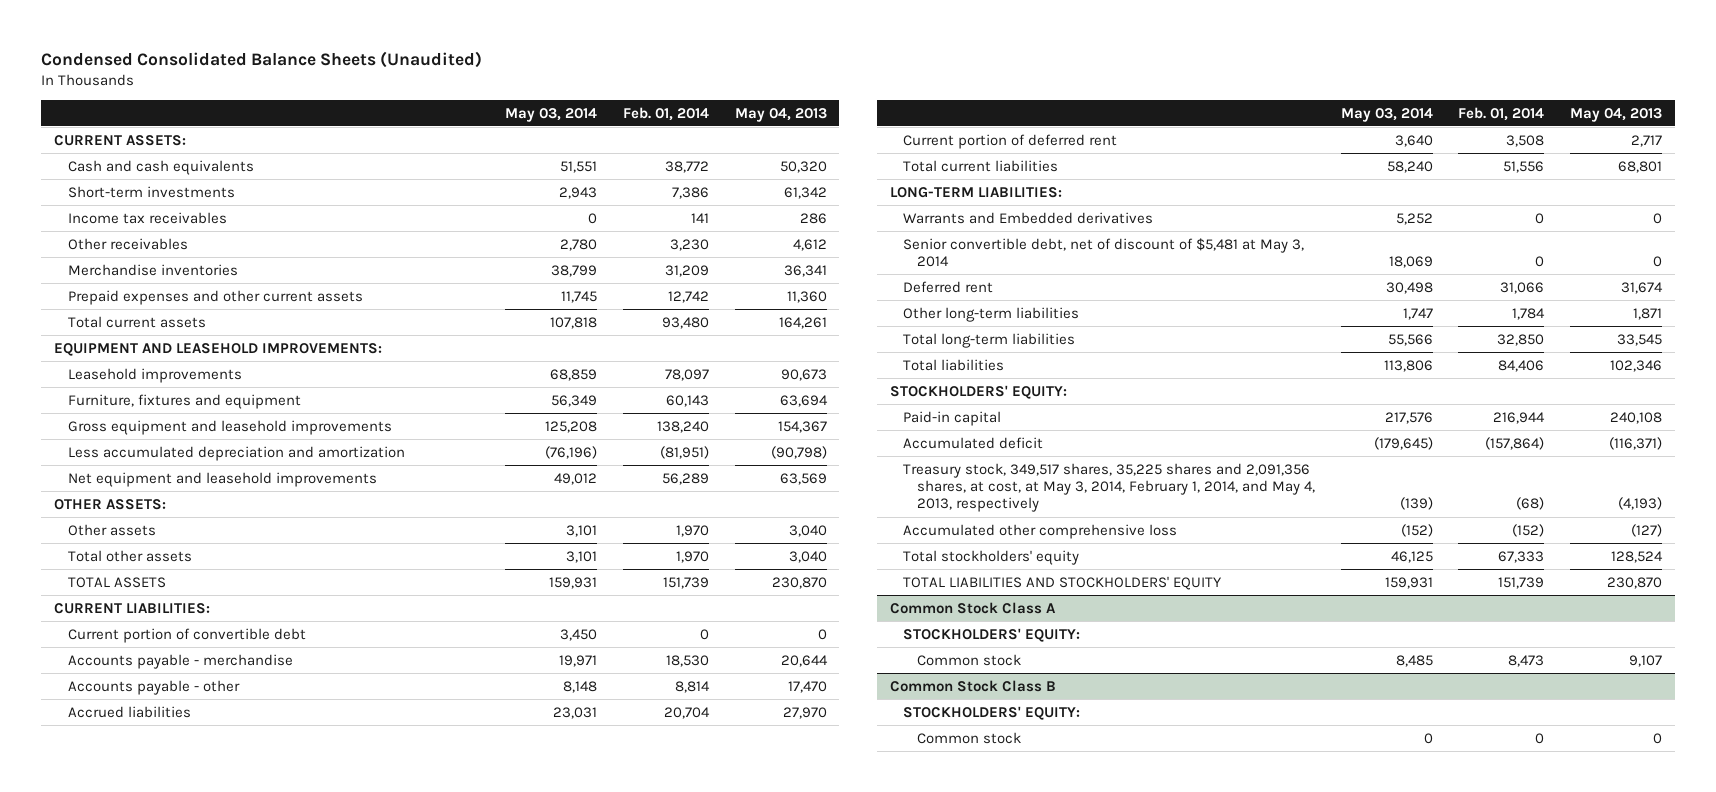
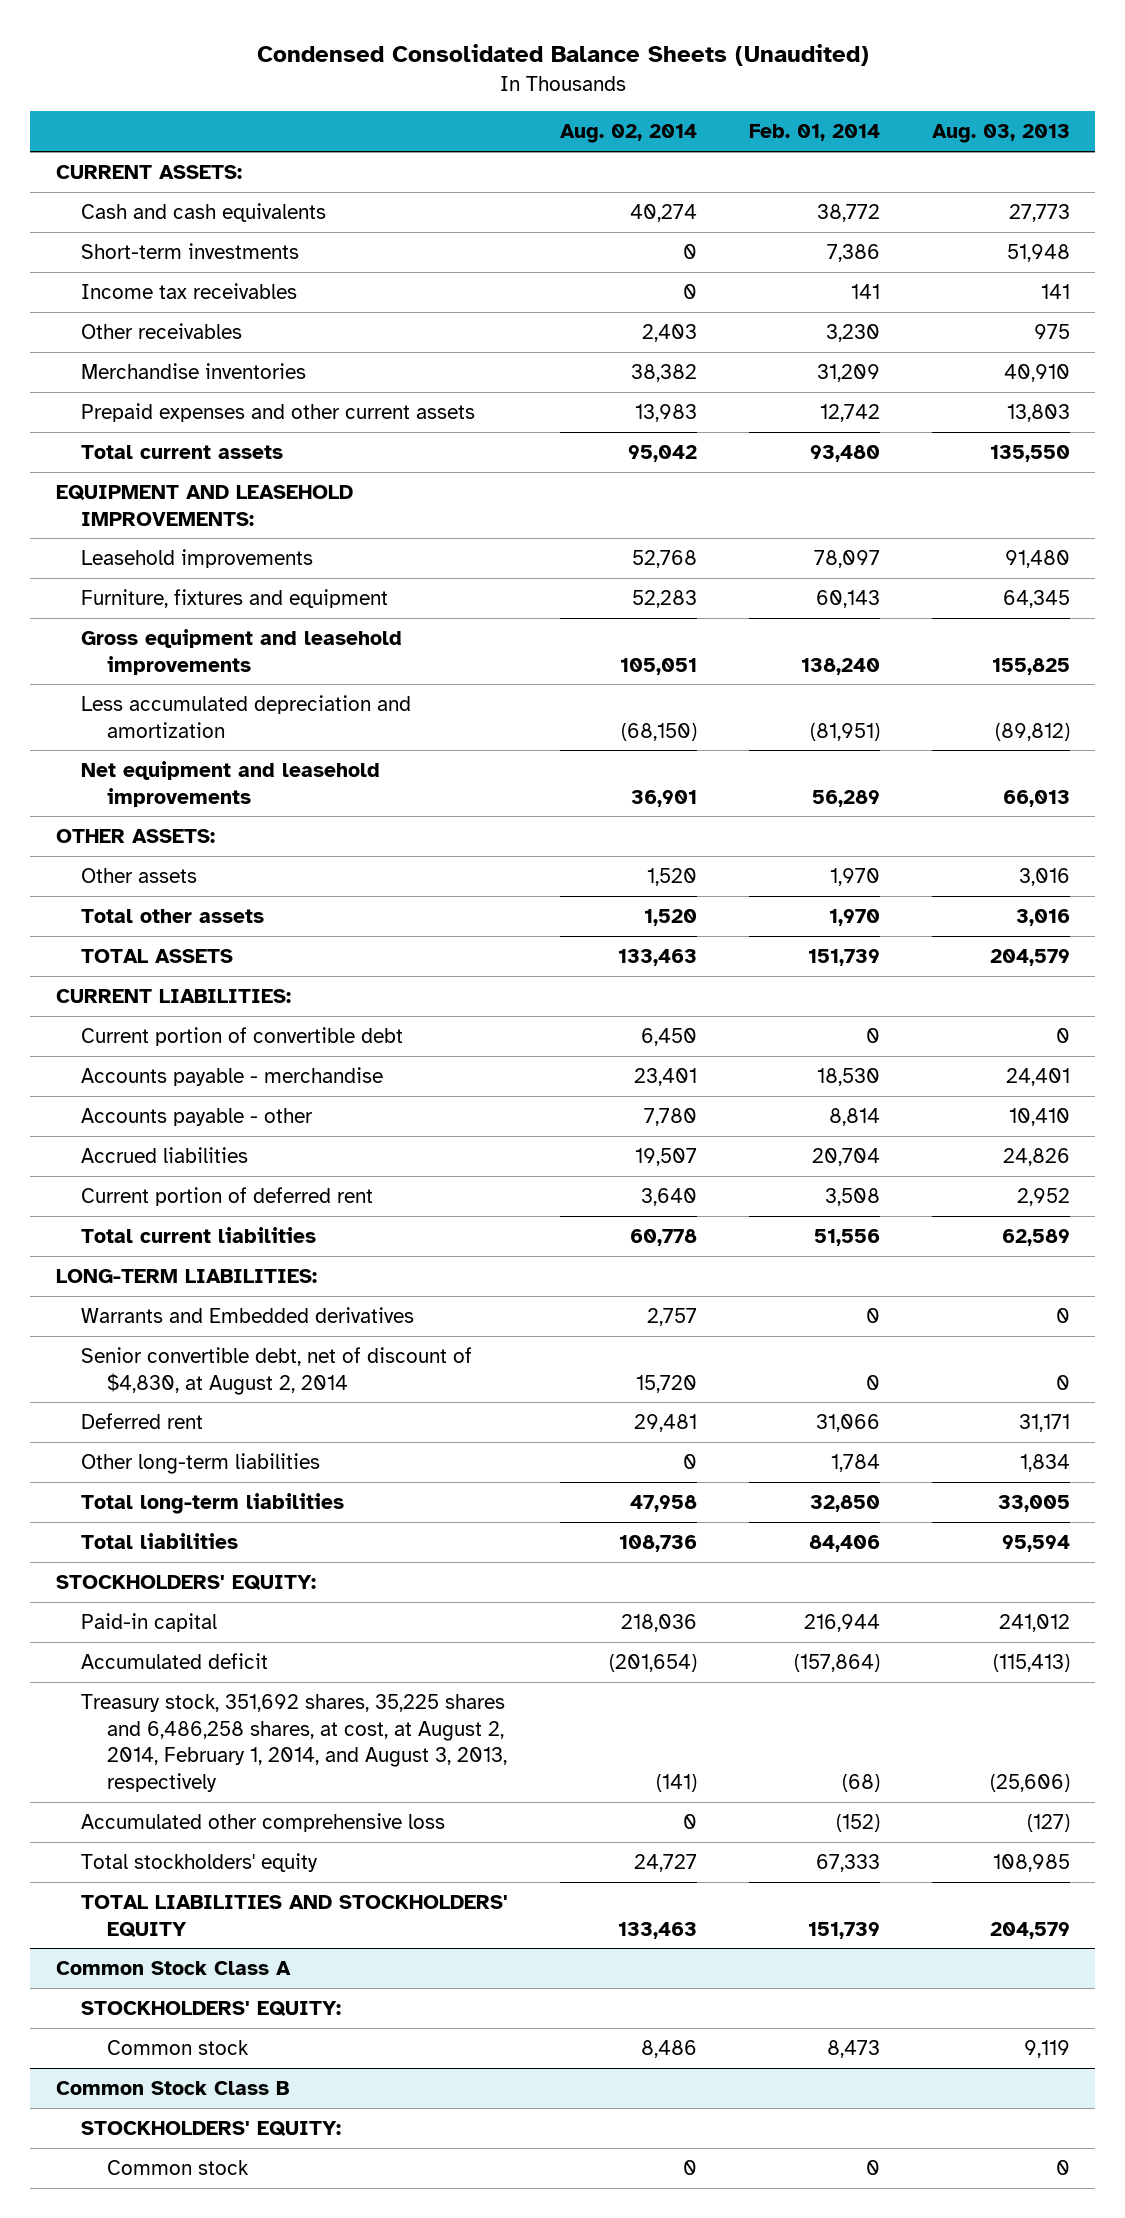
- | May 03, 2014 | Feb. 01, 2014 | May 04, 2013
+ | Aug. 02, 2014 | Feb. 01, 2014 | Aug. 03, 2013
- Senior convertible debt, net of discount of $5,481 at May 3, 2014 | 18,069 | 0 | 0
+ Senior convertible debt, net of discount of $4,830, at August 2, 2014 | 15,720 | 0 | 0
- Treasury stock, 349,517 shares, 35,225 shares and 2,091,356 shares, at cost, at May 3, 2014, February 1, 2014, and May 4, 2013, respectively | (139) | (68) | (4,193)
+ Treasury stock, 351,692 shares, 35,225 shares and 6,486,258 shares, at cost, at August 2, 2014, February 1, 2014, and August 3, 2013, respectively | (141) | (68) | (25,606)

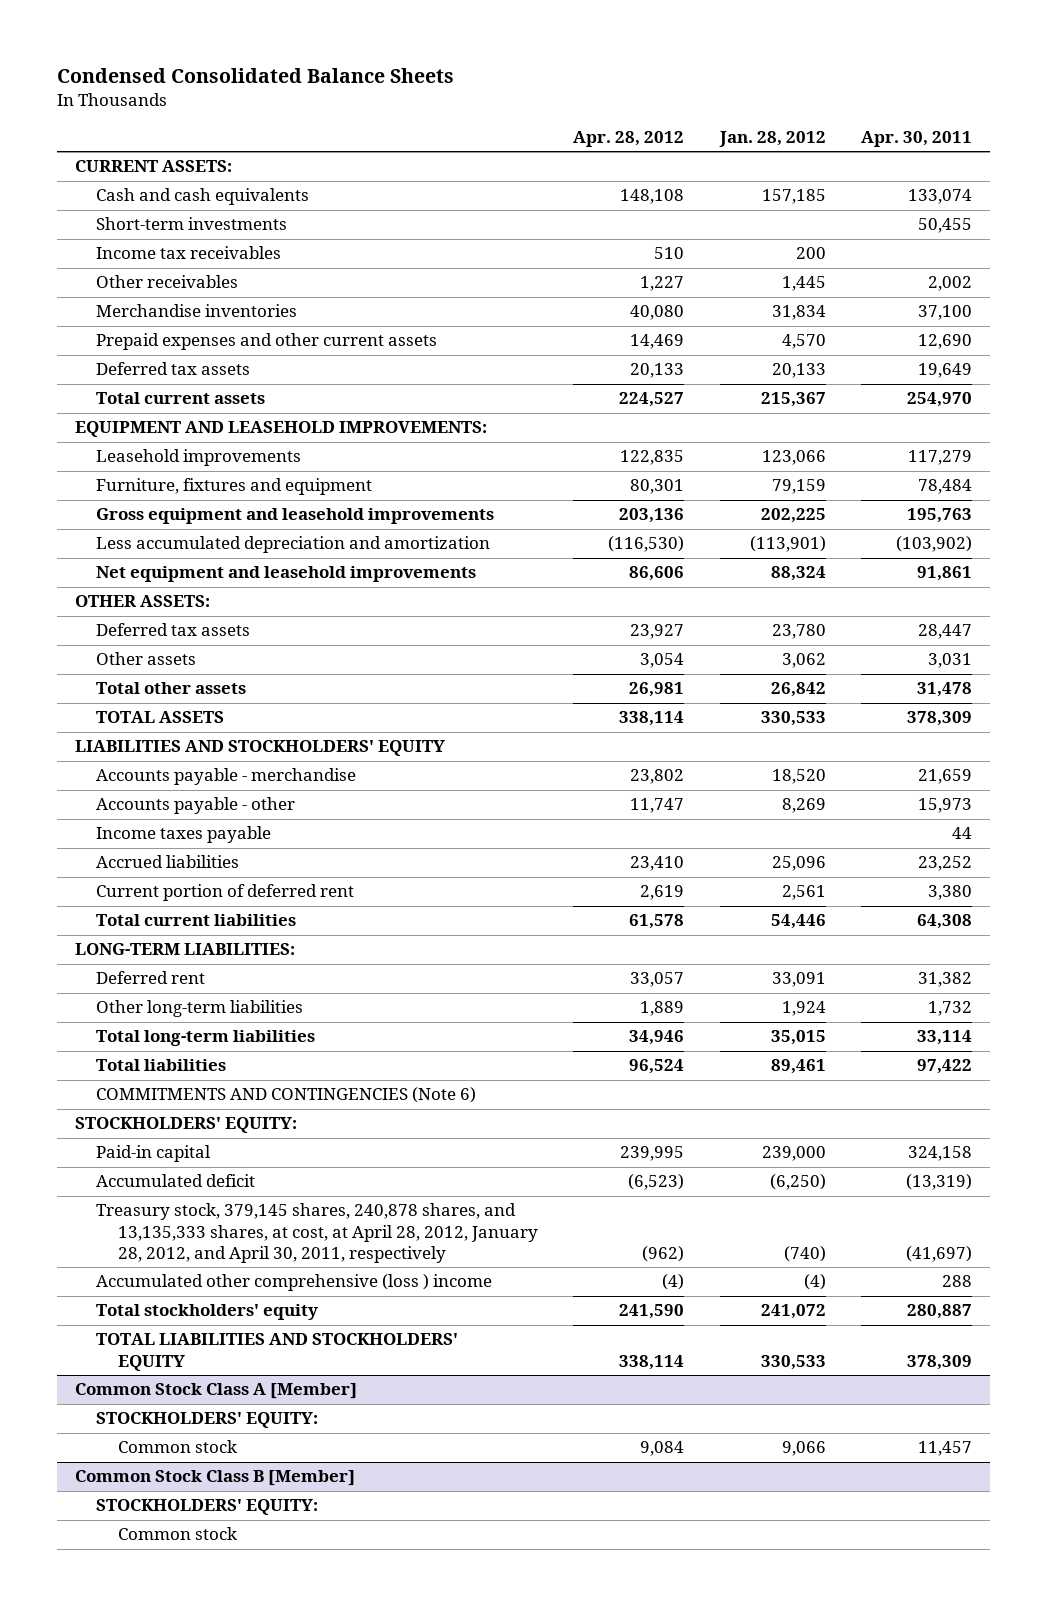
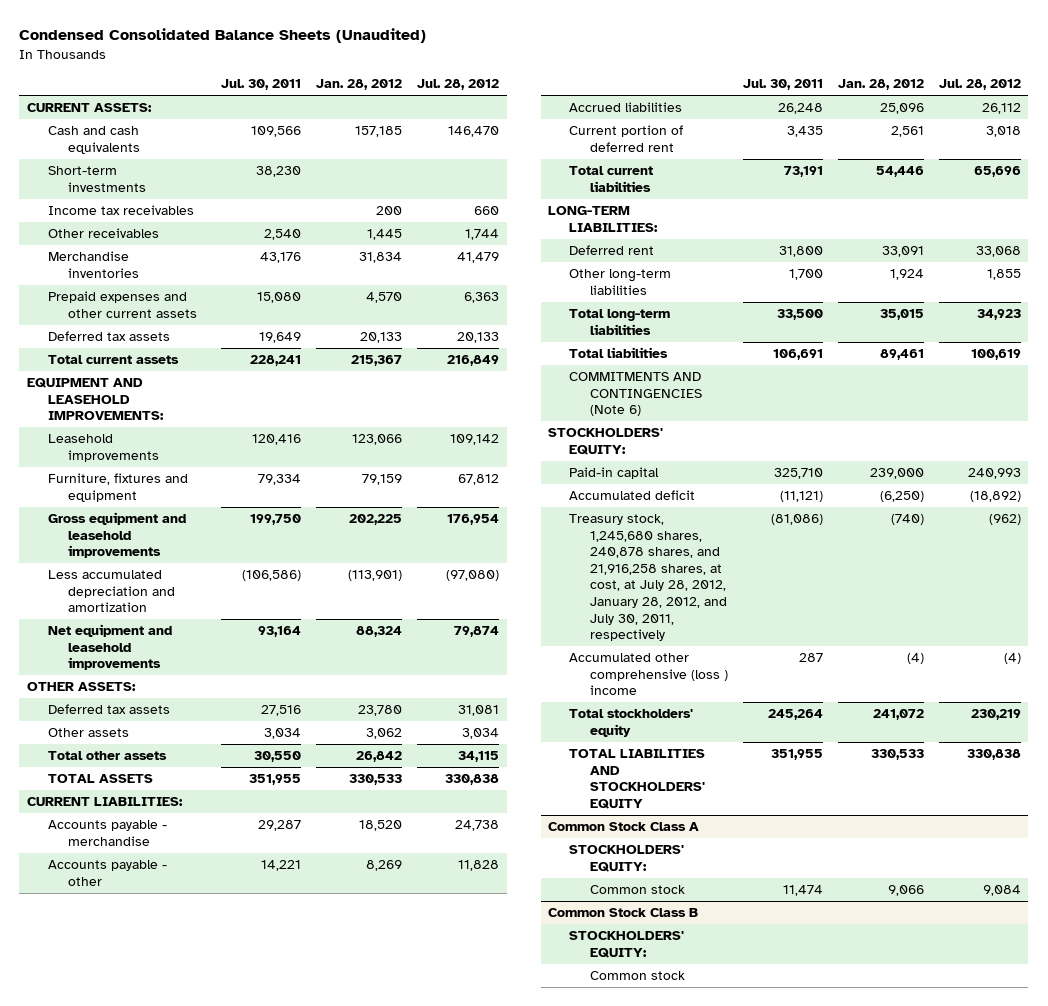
- Condensed Consolidated Balance Sheets
+ Condensed Consolidated Balance Sheets (Unaudited)
- | Apr. 28, 2012 | Jan. 28, 2012 | Apr. 30, 2011
+ | Jul. 30, 2011 | Jan. 28, 2012 | Jul. 28, 2012
- LIABILITIES AND STOCKHOLDERS' EQUITY
+ CURRENT LIABILITIES:
- Income taxes payable | | | 44
- Treasury stock, 379,145 shares, 240,878 shares, and 13,135,333 shares, at cost, at April 28, 2012, January 28, 2012, and April 30, 2011, respectively | (962) | (740) | (41,697)
+ Treasury stock, 1,245,680 shares, 240,878 shares, and 21,916,258 shares, at cost, at July 28, 2012, January 28, 2012, and July 30, 2011, respectively | (81,086) | (740) | (962)
- Common Stock Class A [Member]
+ Common Stock Class A
- Common Stock Class B [Member]
+ Common Stock Class B

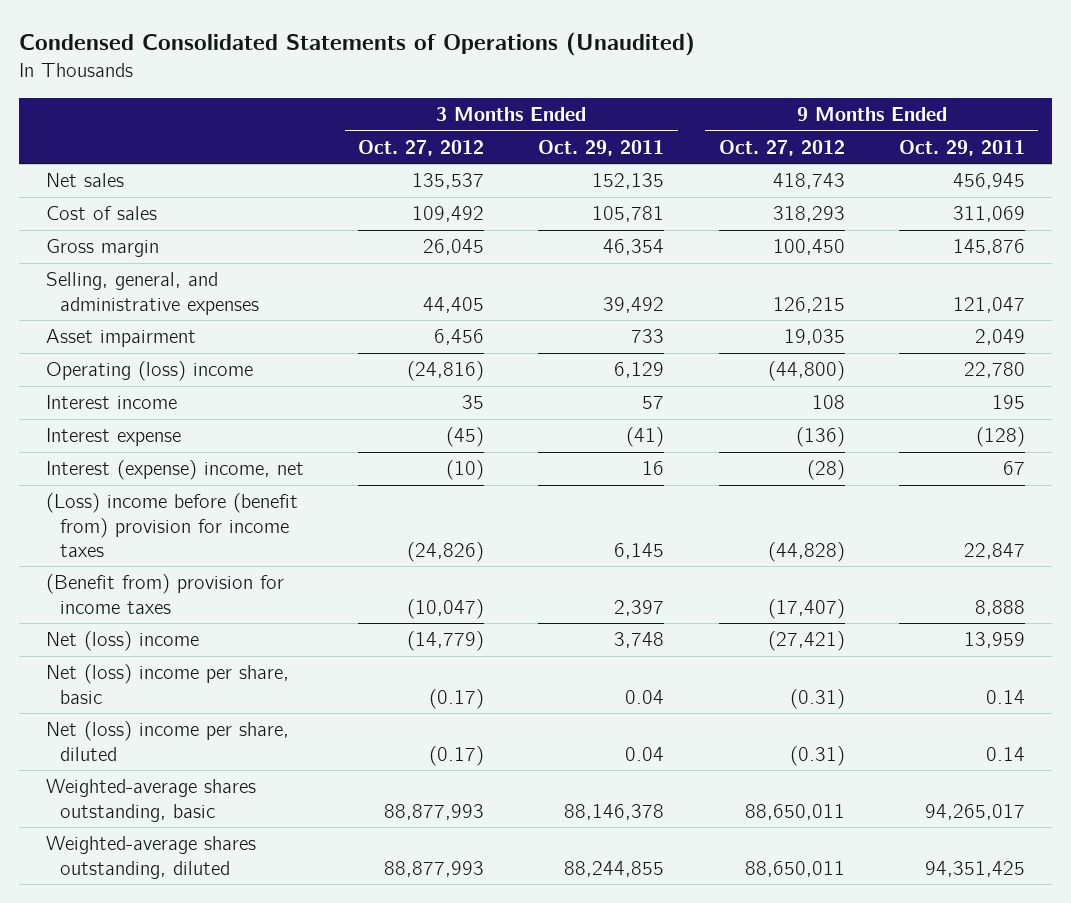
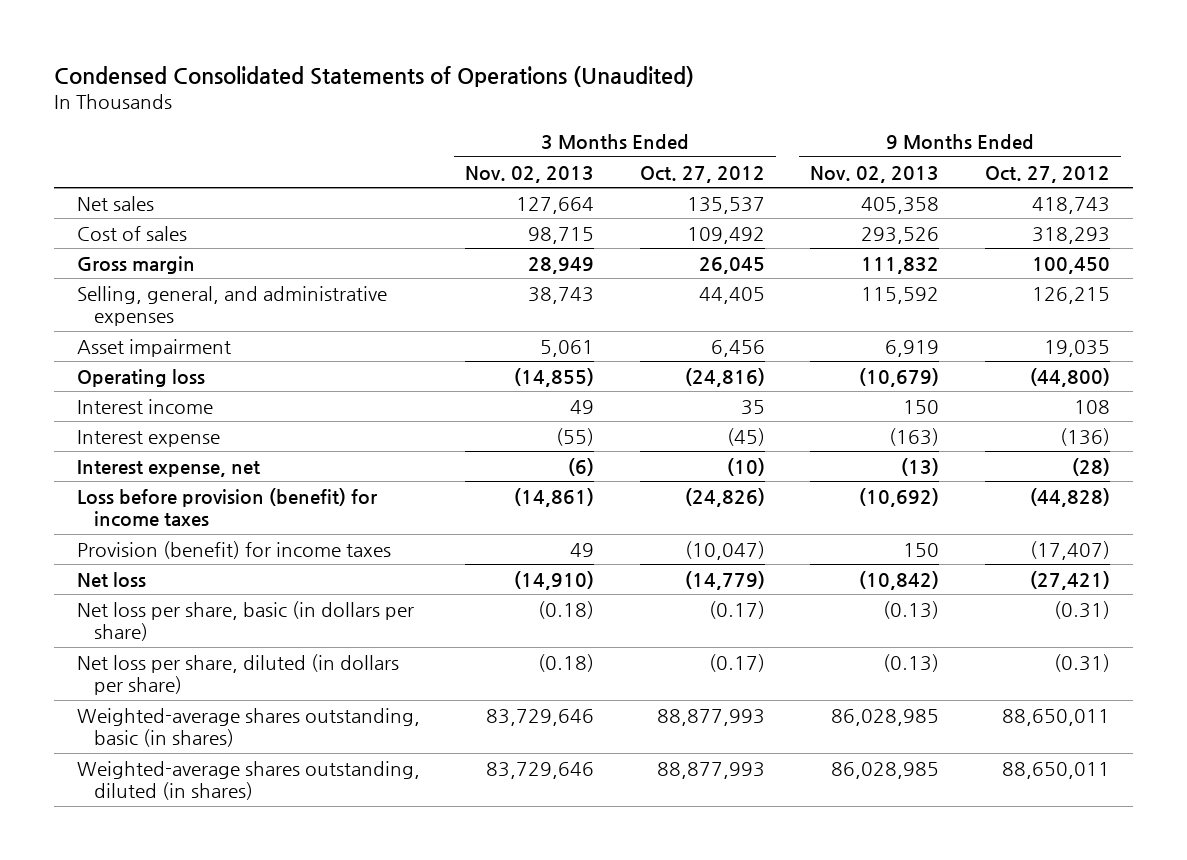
- | 3 Months Ended Oct. 27, 2012 | 3 Months Ended Oct. 29, 2011 | 9 Months Ended Oct. 27, 2012 | 9 Months Ended Oct. 29, 2011
+ | 3 Months Ended Nov. 02, 2013 | 3 Months Ended Oct. 27, 2012 | 9 Months Ended Nov. 02, 2013 | 9 Months Ended Oct. 27, 2012
- Operating (loss) income | (24,816) | 6,129 | (44,800) | 22,780
+ Operating loss | (14,855) | (24,816) | (10,679) | (44,800)
- Interest (expense) income, net | (10) | 16 | (28) | 67
- (Loss) income before (benefit from) provision for income taxes | (24,826) | 6,145 | (44,828) | 22,847
- (Benefit from) provision for income taxes | (10,047) | 2,397 | (17,407) | 8,888
- Net (loss) income | (14,779) | 3,748 | (27,421) | 13,959
- Net (loss) income per share, basic | (0.17) | 0.04 | (0.31) | 0.14
- Net (loss) income per share, diluted | (0.17) | 0.04 | (0.31) | 0.14
- Weighted-average shares outstanding, basic | 88,877,993 | 88,146,378 | 88,650,011 | 94,265,017
- Weighted-average shares outstanding, diluted | 88,877,993 | 88,244,855 | 88,650,011 | 94,351,425
+ Interest expense, net | (6) | (10) | (13) | (28)
+ Loss before provision (benefit) for income taxes | (14,861) | (24,826) | (10,692) | (44,828)
+ Provision (benefit) for income taxes | 49 | (10,047) | 150 | (17,407)
+ Net loss | (14,910) | (14,779) | (10,842) | (27,421)
+ Net loss per share, basic (in dollars per share) | (0.18) | (0.17) | (0.13) | (0.31)
+ Net loss per share, diluted (in dollars per share) | (0.18) | (0.17) | (0.13) | (0.31)
+ Weighted-average shares outstanding, basic (in shares) | 83,729,646 | 88,877,993 | 86,028,985 | 88,650,011
+ Weighted-average shares outstanding, diluted (in shares) | 83,729,646 | 88,877,993 | 86,028,985 | 88,650,011

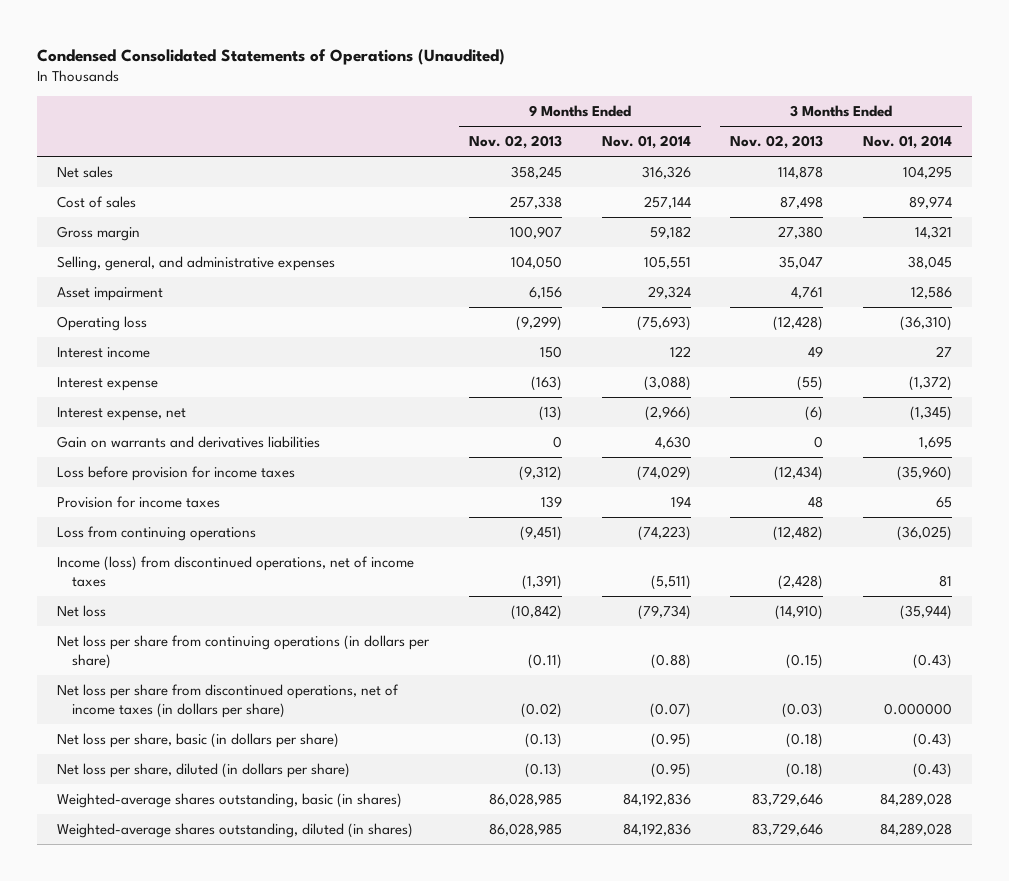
- | 3 Months Ended Nov. 02, 2013 | 3 Months Ended Oct. 27, 2012 | 9 Months Ended Nov. 02, 2013 | 9 Months Ended Oct. 27, 2012
+ | 9 Months Ended Nov. 02, 2013 | 9 Months Ended Nov. 01, 2014 | 3 Months Ended Nov. 02, 2013 | 3 Months Ended Nov. 01, 2014
- Net sales | 127,664 | 135,537 | 405,358 | 418,743
- Cost of sales | 98,715 | 109,492 | 293,526 | 318,293
- Gross margin | 28,949 | 26,045 | 111,832 | 100,450
- Selling, general, and administrative expenses | 38,743 | 44,405 | 115,592 | 126,215
- Asset impairment | 5,061 | 6,456 | 6,919 | 19,035
- Operating loss | (14,855) | (24,816) | (10,679) | (44,800)
+ Net sales | 358,245 | 316,326 | 114,878 | 104,295
+ Cost of sales | 257,338 | 257,144 | 87,498 | 89,974
+ Gross margin | 100,907 | 59,182 | 27,380 | 14,321
+ Selling, general, and administrative expenses | 104,050 | 105,551 | 35,047 | 38,045
+ Asset impairment | 6,156 | 29,324 | 4,761 | 12,586
+ Operating loss | (9,299) | (75,693) | (12,428) | (36,310)
- Loss before provision (benefit) for income taxes | (14,861) | (24,826) | (10,692) | (44,828)
- Provision (benefit) for income taxes | 49 | (10,047) | 150 | (17,407)
+ Gain on warrants and derivatives liabilities | 0 | 4,630 | 0 | 1,695
+ Loss before provision for income taxes | (9,312) | (74,029) | (12,434) | (35,960)
+ Provision for income taxes | 139 | 194 | 48 | 65
+ Loss from continuing operations | (9,451) | (74,223) | (12,482) | (36,025)
+ Income (loss) from discontinued operations, net of income taxes | (1,391) | (5,511) | (2,428) | 81
+ Net loss per share from continuing operations (in dollars per share) | (0.11) | (0.88) | (0.15) | (0.43)
+ Net loss per share from discontinued operations, net of income taxes (in dollars per share) | (0.02) | (0.07) | (0.03) | 0.000000

